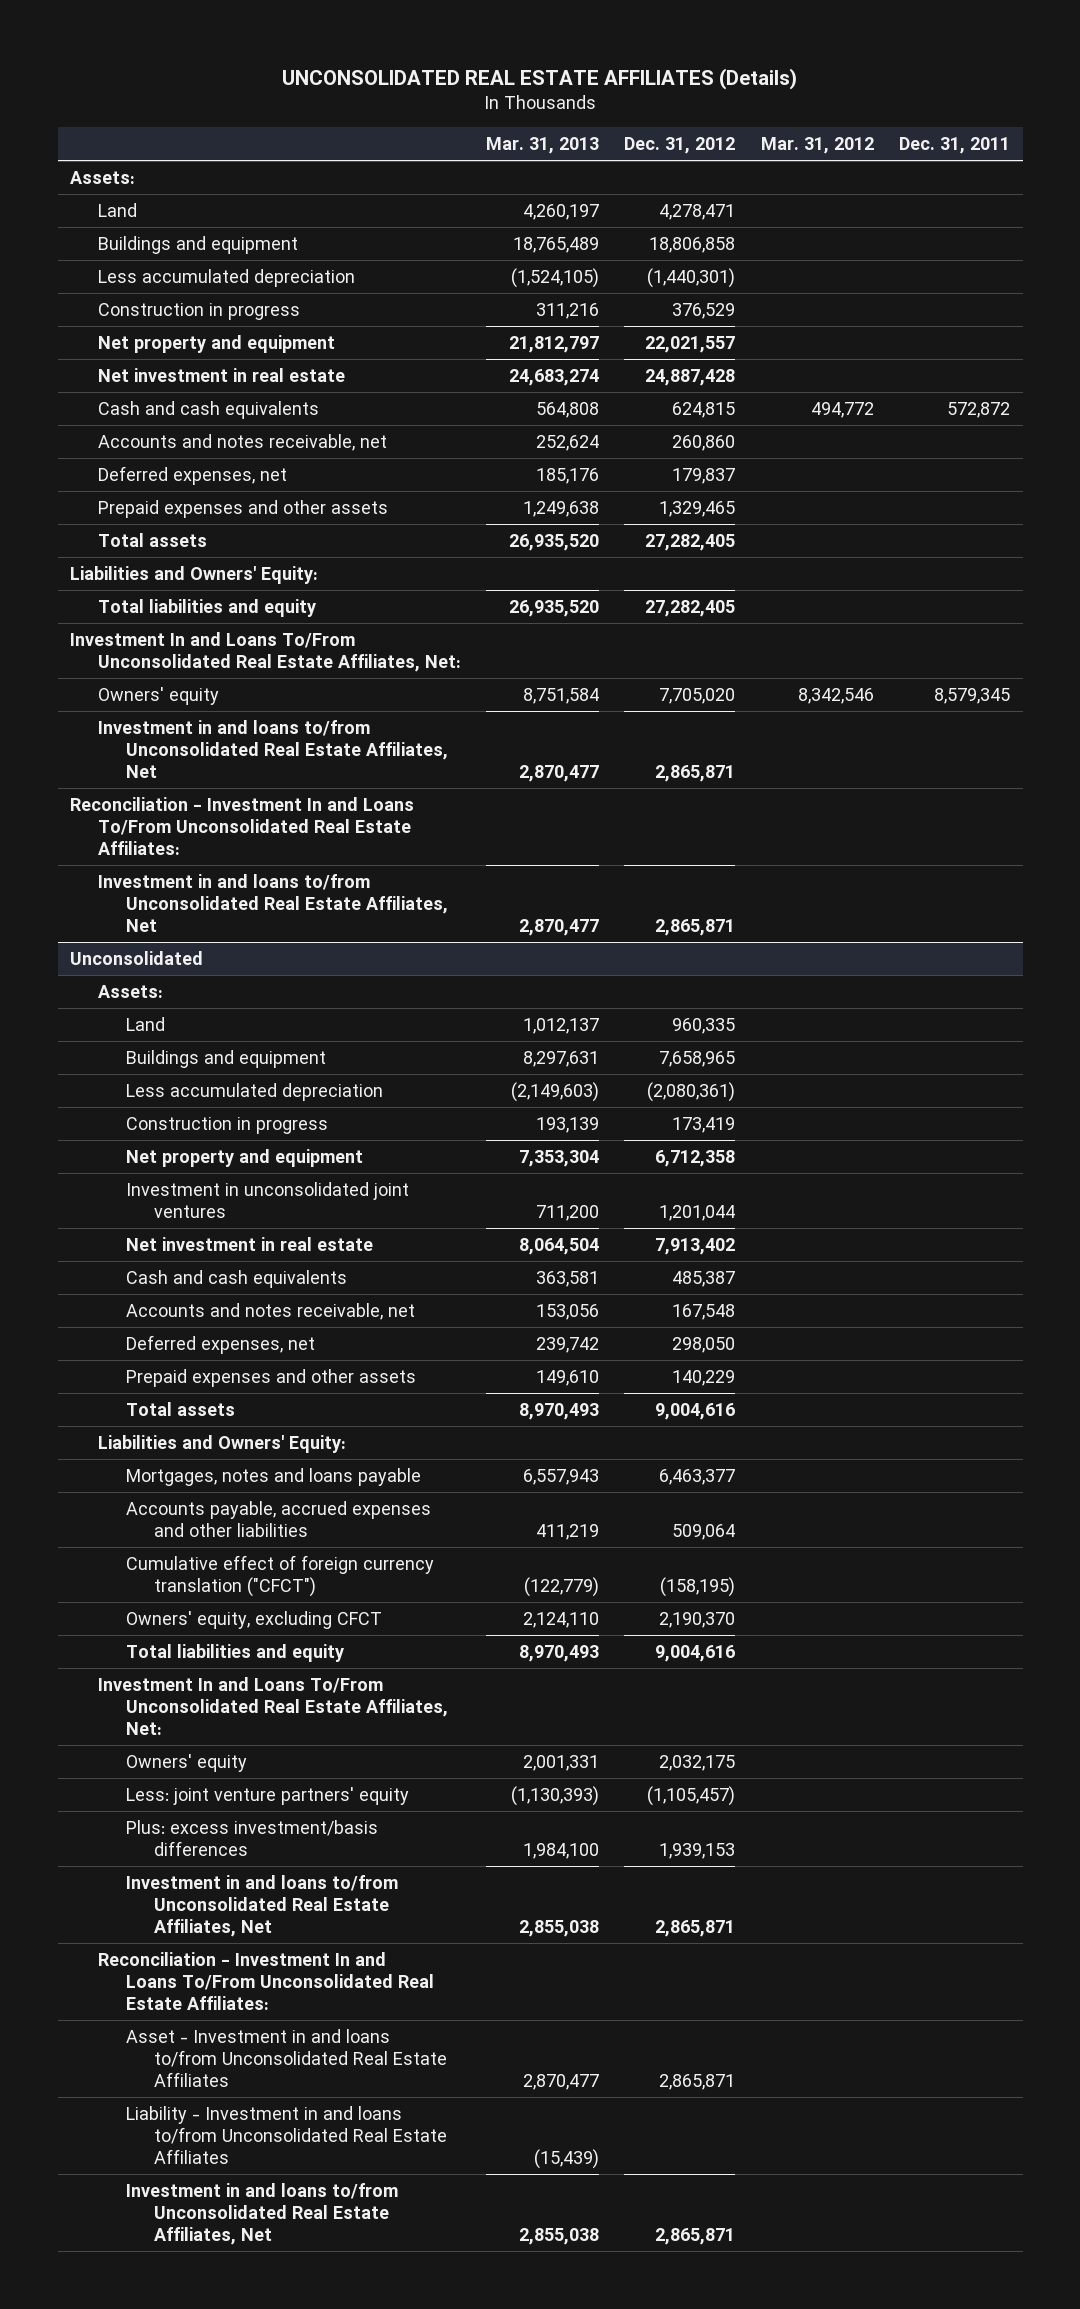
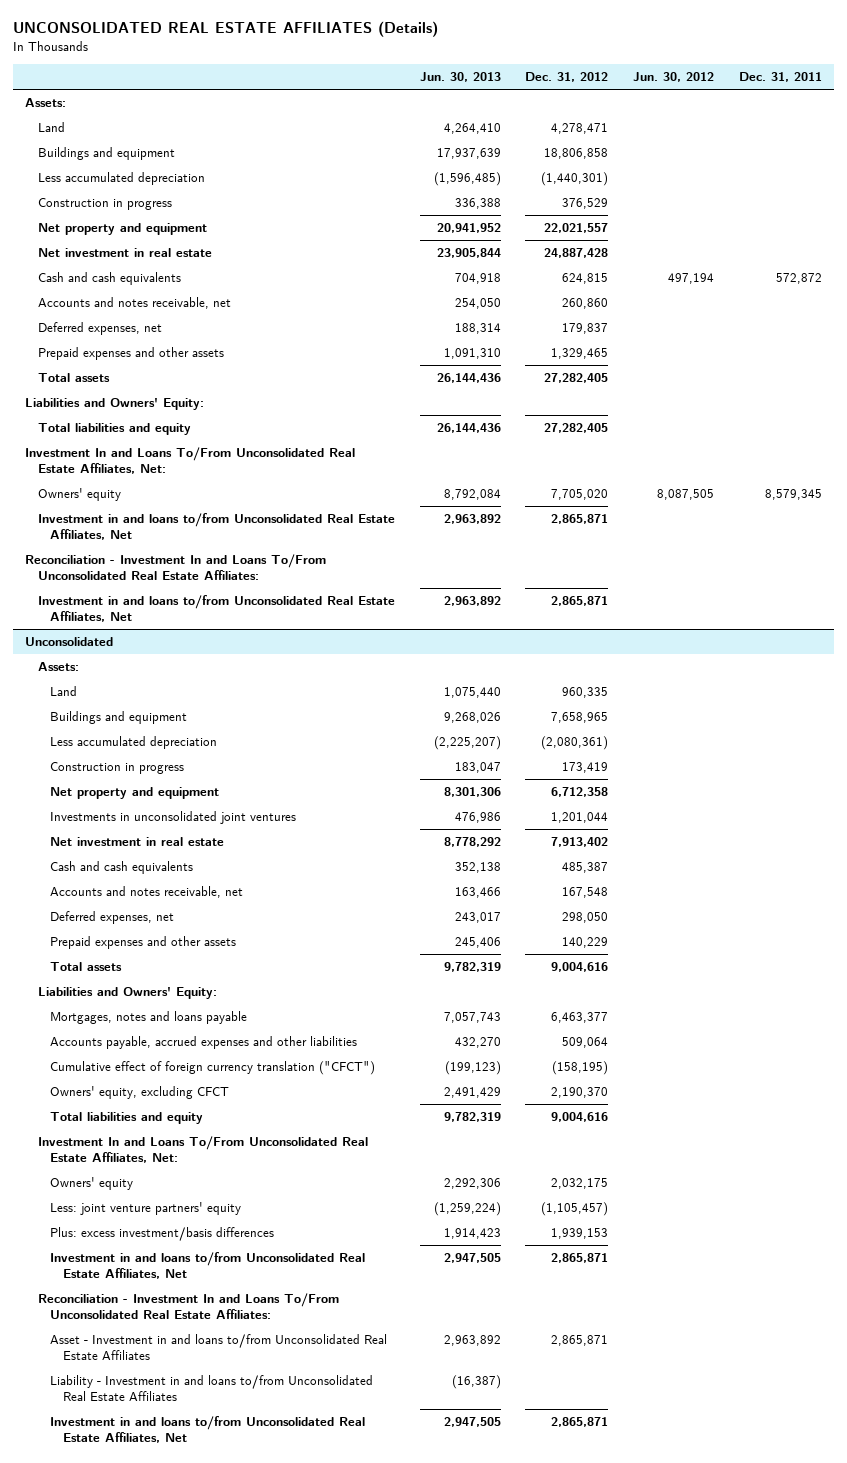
- | Mar. 31, 2013 | Dec. 31, 2012 | Mar. 31, 2012 | Dec. 31, 2011
+ | Jun. 30, 2013 | Dec. 31, 2012 | Jun. 30, 2012 | Dec. 31, 2011
@ Unconsolidated
- Investment in unconsolidated joint ventures | 711,200 | 1,201,044 | |
+ Investments in unconsolidated joint ventures | 476,986 | 1,201,044 | |

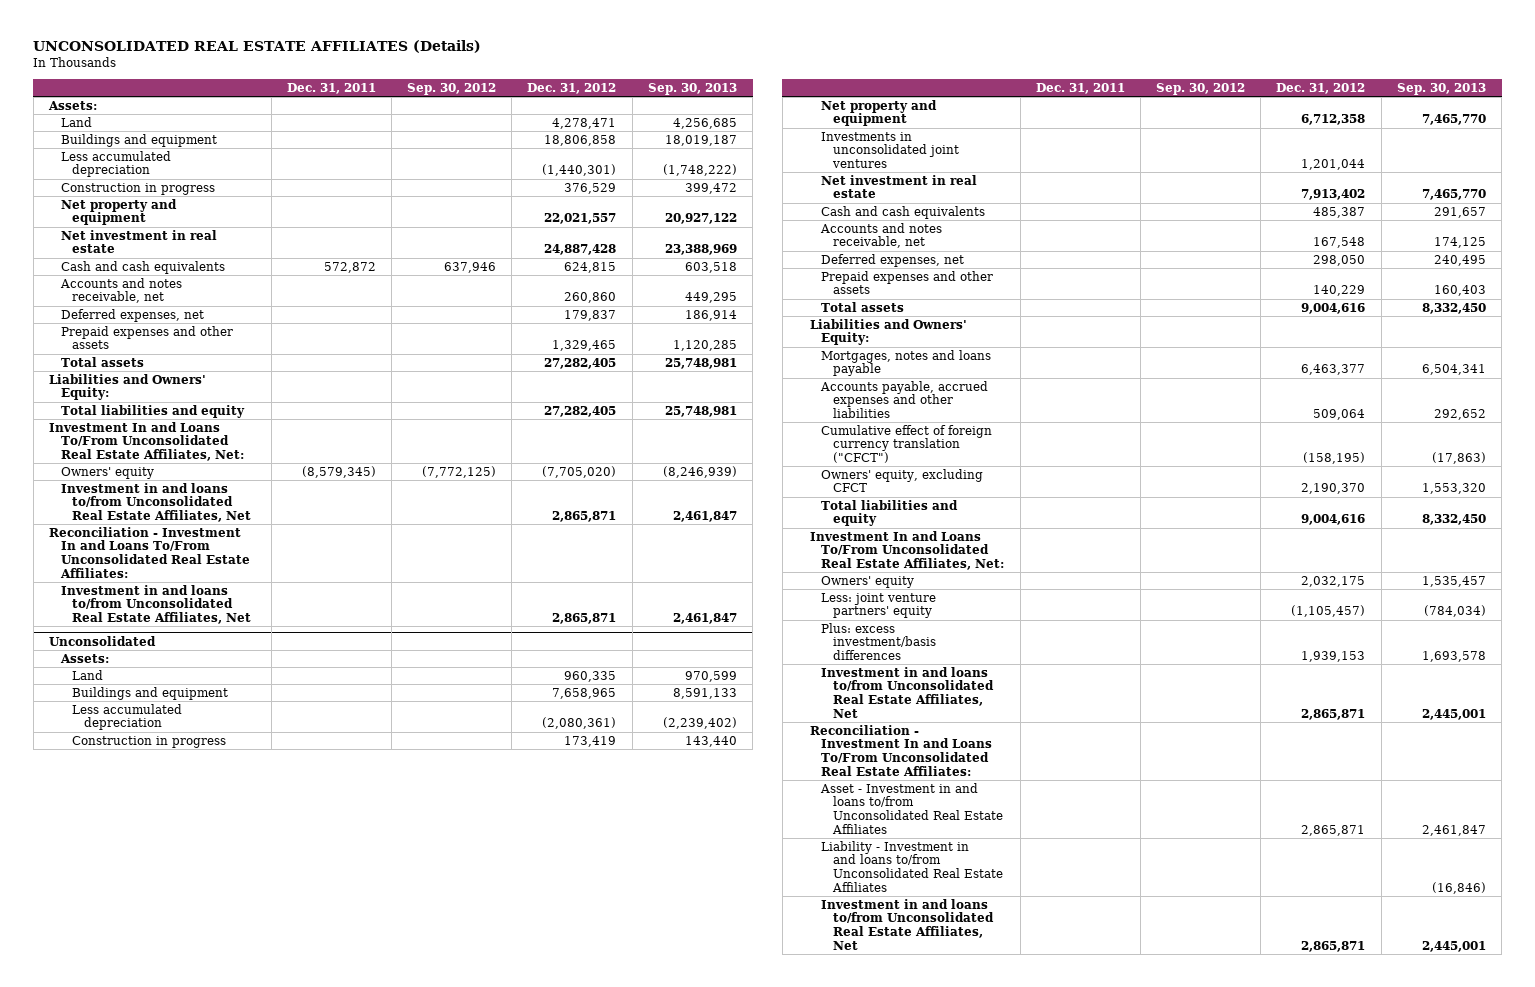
- | Jun. 30, 2013 | Dec. 31, 2012 | Jun. 30, 2012 | Dec. 31, 2011
+ | Dec. 31, 2011 | Sep. 30, 2012 | Dec. 31, 2012 | Sep. 30, 2013
- Owners' equity | 8,792,084 | 7,705,020 | 8,087,505 | 8,579,345
+ Owners' equity | (8,579,345) | (7,772,125) | (7,705,020) | (8,246,939)

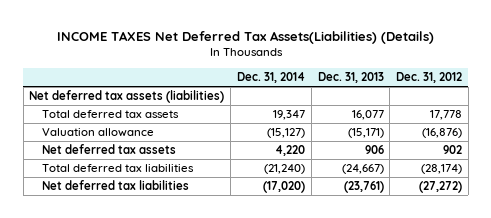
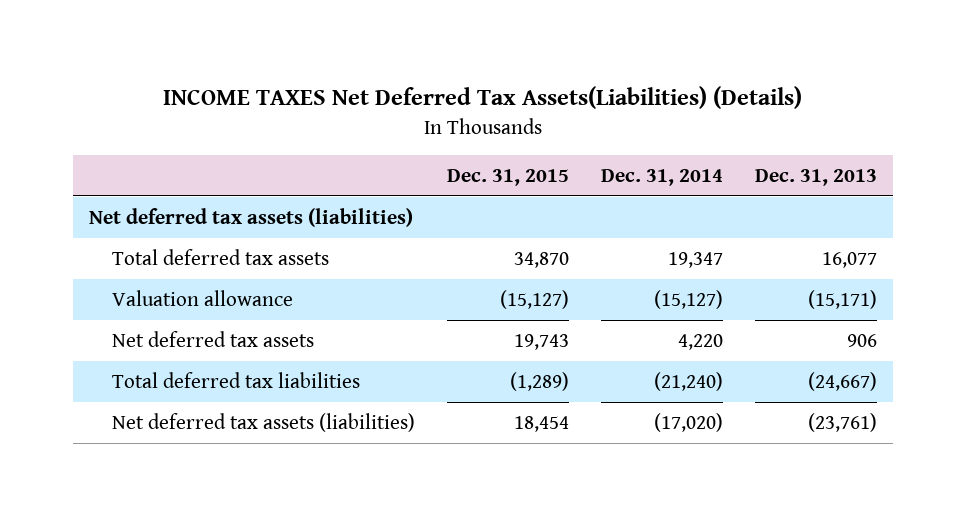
- | Dec. 31, 2014 | Dec. 31, 2013 | Dec. 31, 2012
+ | Dec. 31, 2015 | Dec. 31, 2014 | Dec. 31, 2013
- Net deferred tax liabilities | (17,020) | (23,761) | (27,272)
+ Net deferred tax assets (liabilities) | 18,454 | (17,020) | (23,761)

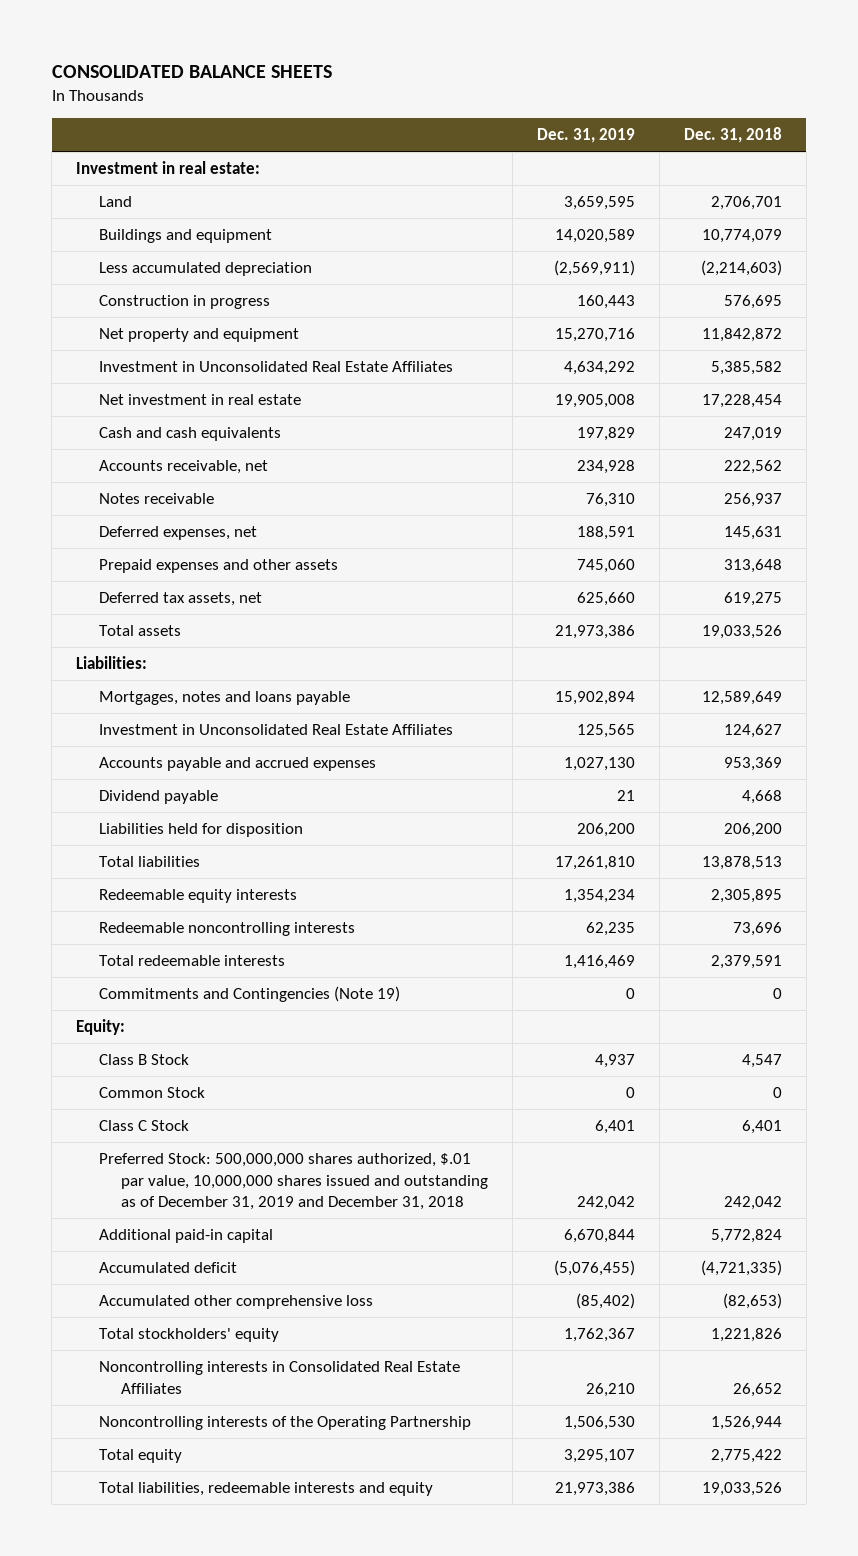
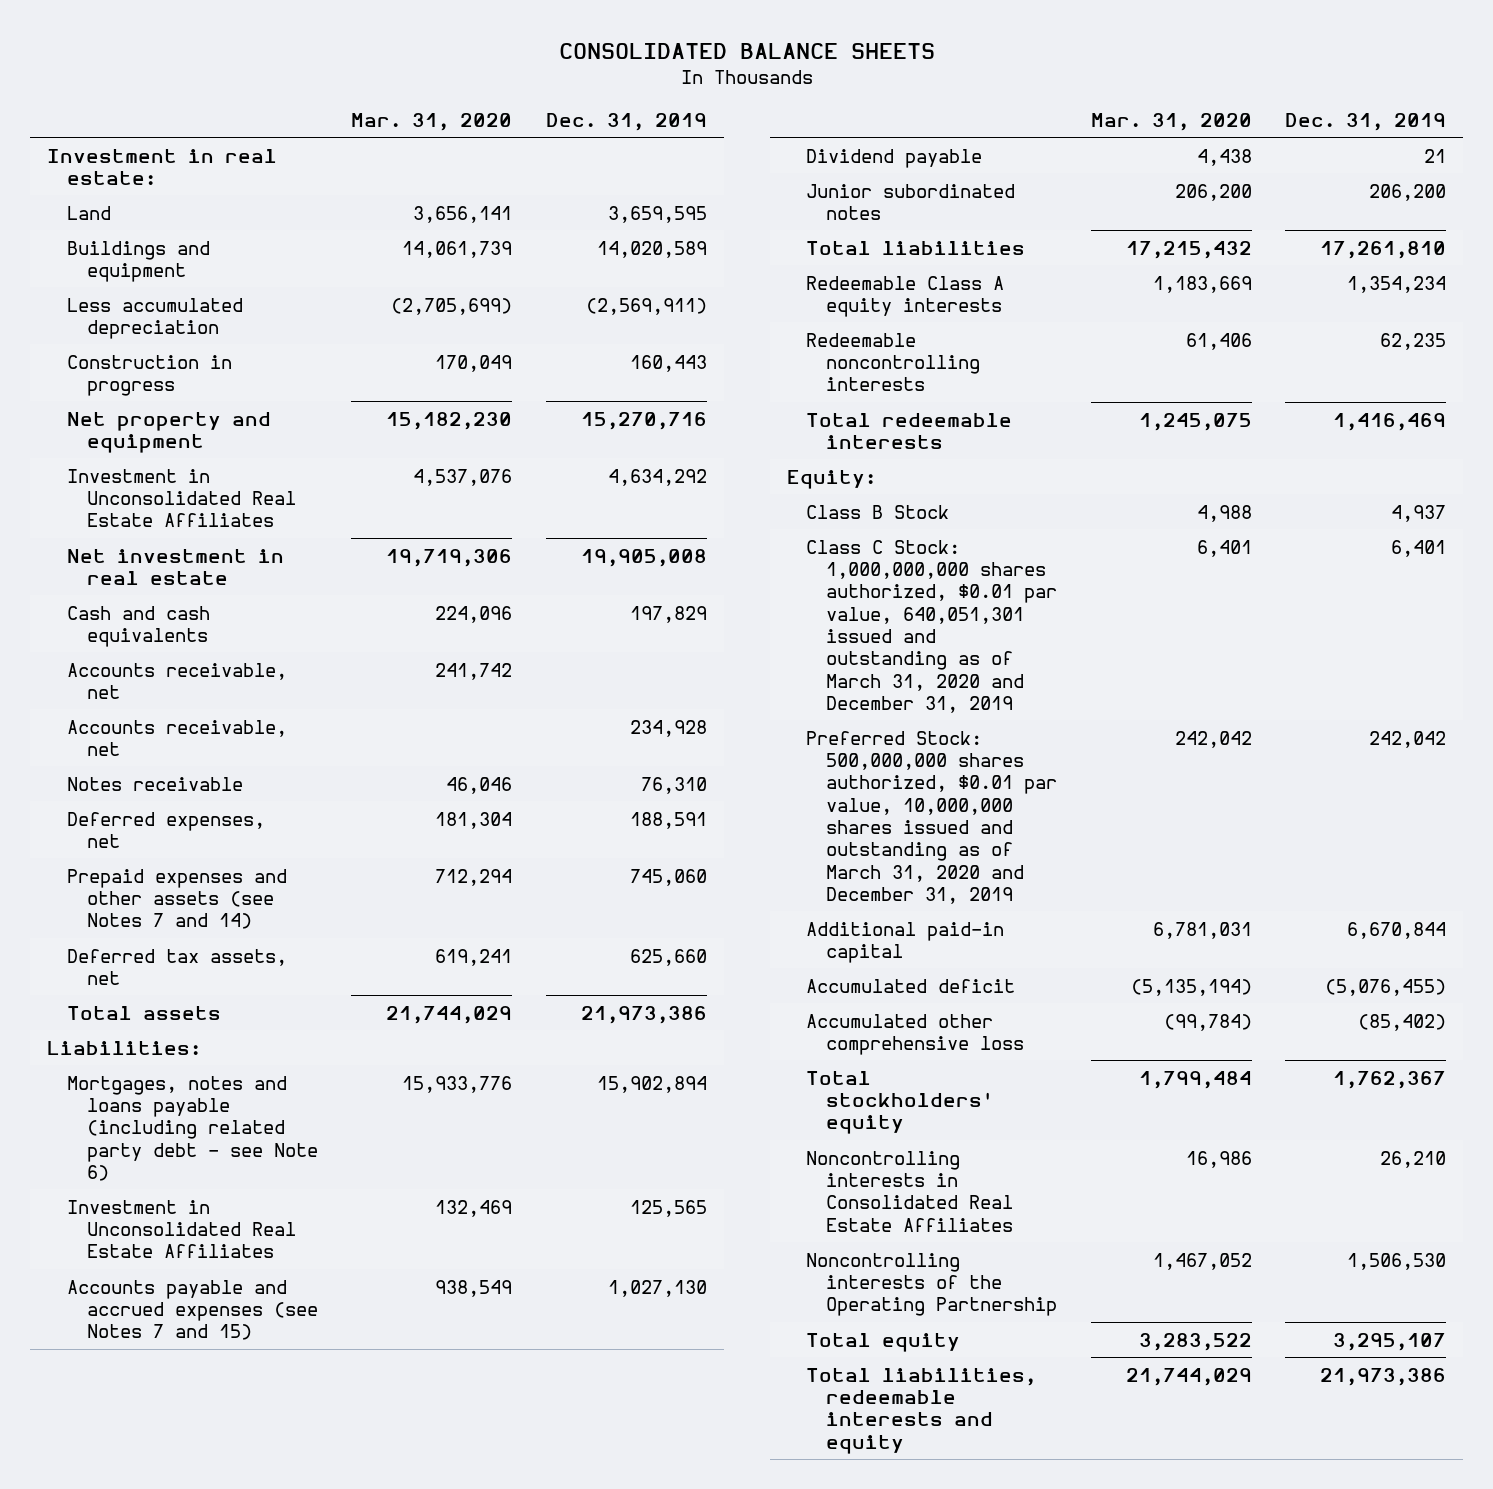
- | Dec. 31, 2019 | Dec. 31, 2018
+ | Mar. 31, 2020 | Dec. 31, 2019
+ Accounts receivable, net | 241,742 |
- Prepaid expenses and other assets | 745,060 | 313,648
+ Prepaid expenses and other assets (see Notes 7 and 14) | 712,294 | 745,060
- Mortgages, notes and loans payable | 15,902,894 | 12,589,649
+ Mortgages, notes and loans payable (including related party debt - see Note 6) | 15,933,776 | 15,902,894
- Accounts payable and accrued expenses | 1,027,130 | 953,369
+ Accounts payable and accrued expenses (see Notes 7 and 15) | 938,549 | 1,027,130
- Liabilities held for disposition | 206,200 | 206,200
+ Junior subordinated notes | 206,200 | 206,200
- Redeemable equity interests | 1,354,234 | 2,305,895
+ Redeemable Class A equity interests | 1,183,669 | 1,354,234
- Commitments and Contingencies (Note 19) | 0 | 0
- Common Stock | 0 | 0
- Class C Stock | 6,401 | 6,401
- Preferred Stock: 500,000,000 shares authorized, $.01 par value, 10,000,000 shares issued and outstanding as of December 31, 2019 and December 31, 2018 | 242,042 | 242,042
+ Class C Stock: 1,000,000,000 shares authorized, $0.01 par value, 640,051,301 issued and outstanding as of March 31, 2020 and December 31, 2019 | 6,401 | 6,401
+ Preferred Stock: 500,000,000 shares authorized, $0.01 par value, 10,000,000 shares issued and outstanding as of March 31, 2020 and December 31, 2019 | 242,042 | 242,042

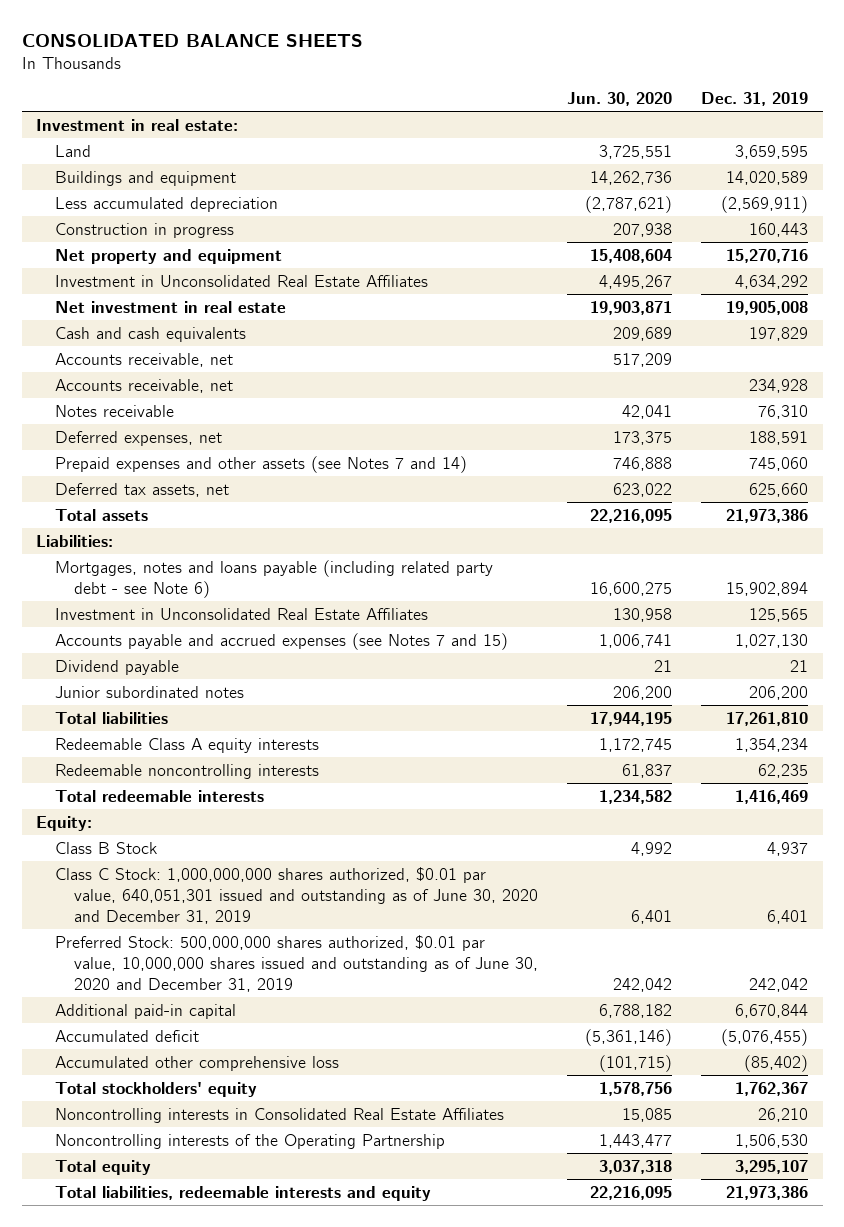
- | Mar. 31, 2020 | Dec. 31, 2019
+ | Jun. 30, 2020 | Dec. 31, 2019
- Class C Stock: 1,000,000,000 shares authorized, $0.01 par value, 640,051,301 issued and outstanding as of March 31, 2020 and December 31, 2019 | 6,401 | 6,401
- Preferred Stock: 500,000,000 shares authorized, $0.01 par value, 10,000,000 shares issued and outstanding as of March 31, 2020 and December 31, 2019 | 242,042 | 242,042
+ Class C Stock: 1,000,000,000 shares authorized, $0.01 par value, 640,051,301 issued and outstanding as of June 30, 2020 and December 31, 2019 | 6,401 | 6,401
+ Preferred Stock: 500,000,000 shares authorized, $0.01 par value, 10,000,000 shares issued and outstanding as of June 30, 2020 and December 31, 2019 | 242,042 | 242,042

